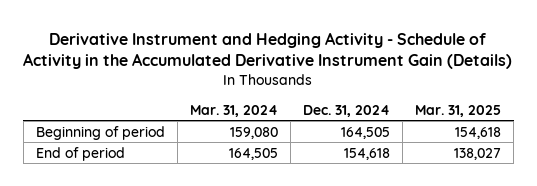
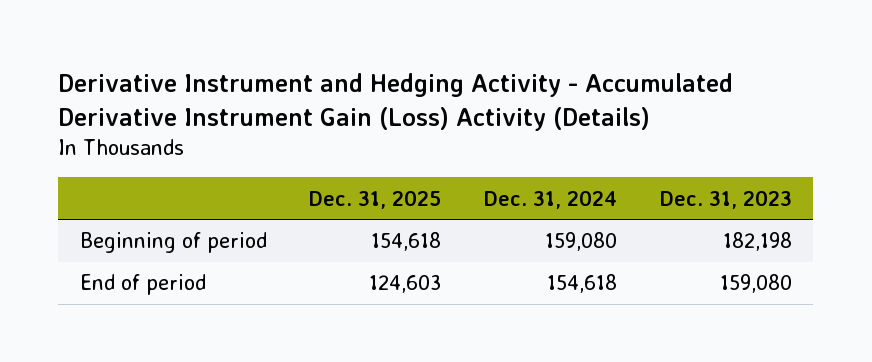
- Derivative Instrument and Hedging Activity - Schedule of Activity in the Accumulated Derivative Instrument Gain (Details)
+ Derivative Instrument and Hedging Activity - Accumulated Derivative Instrument Gain (Loss) Activity (Details)
- | Mar. 31, 2024 | Dec. 31, 2024 | Mar. 31, 2025
+ | Dec. 31, 2025 | Dec. 31, 2024 | Dec. 31, 2023
- Beginning of period | 159,080 | 164,505 | 154,618
+ Beginning of period | 154,618 | 159,080 | 182,198

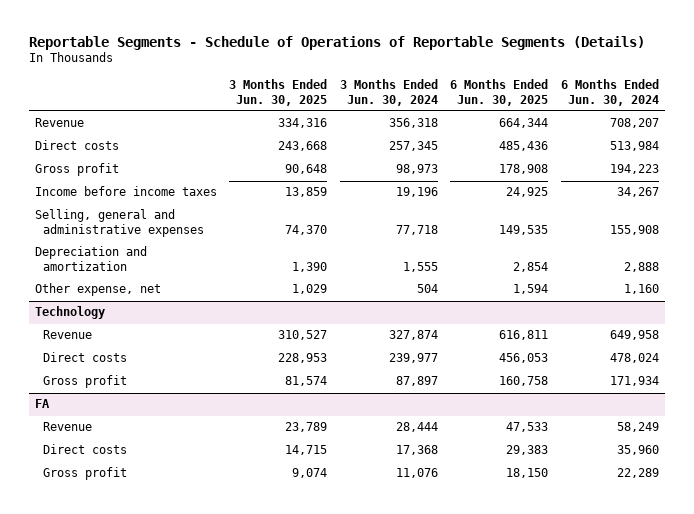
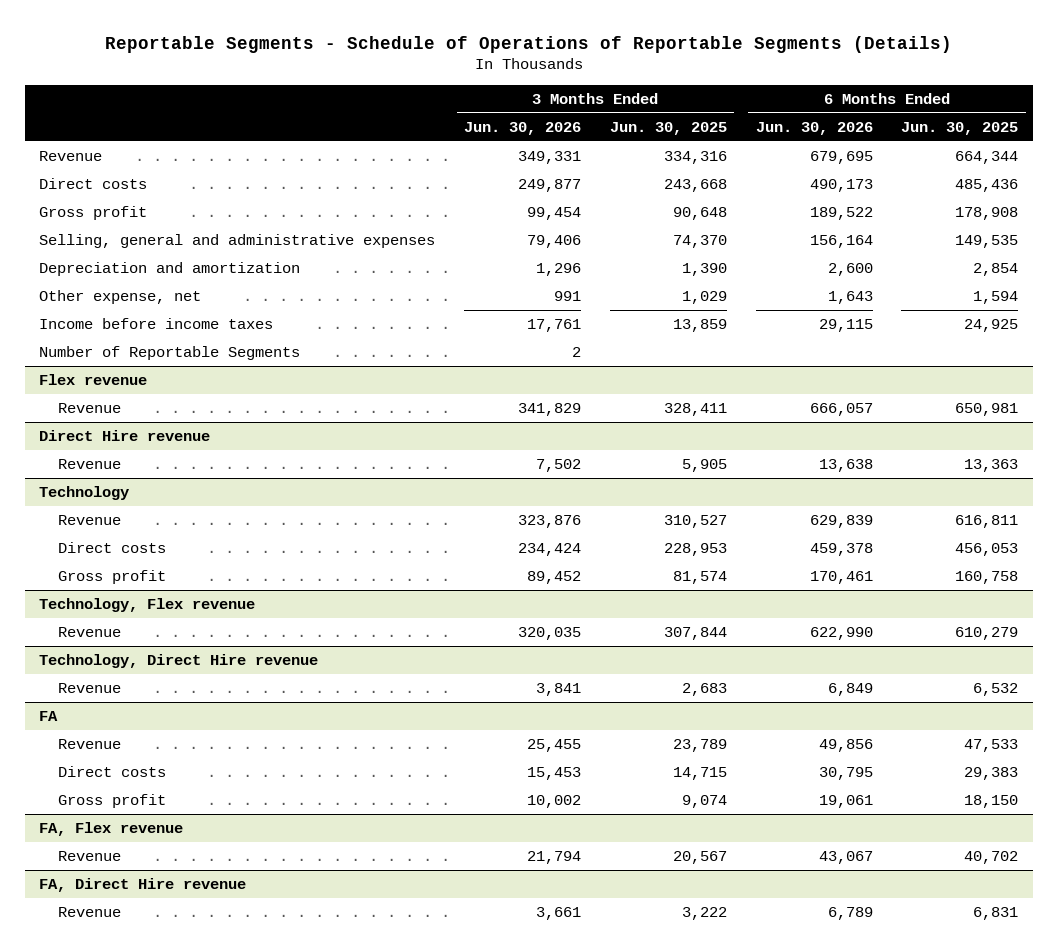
- | 3 Months Ended Jun. 30, 2025 | 3 Months Ended Jun. 30, 2024 | 6 Months Ended Jun. 30, 2025 | 6 Months Ended Jun. 30, 2024
+ | 3 Months Ended Jun. 30, 2026 | 3 Months Ended Jun. 30, 2025 | 6 Months Ended Jun. 30, 2026 | 6 Months Ended Jun. 30, 2025
moved down: Income before income taxes | 17,761 | 13,859 | 29,115 | 24,925
+ Number of Reportable Segments | 2 | | |
+ Flex revenue
+ Revenue | 341,829 | 328,411 | 666,057 | 650,981
+ Direct Hire revenue
+ Revenue | 7,502 | 5,905 | 13,638 | 13,363
+ Technology, Flex revenue
+ Revenue | 320,035 | 307,844 | 622,990 | 610,279
+ Technology, Direct Hire revenue
+ Revenue | 3,841 | 2,683 | 6,849 | 6,532
+ FA, Flex revenue
+ Revenue | 21,794 | 20,567 | 43,067 | 40,702
+ FA, Direct Hire revenue
+ Revenue | 3,661 | 3,222 | 6,789 | 6,831

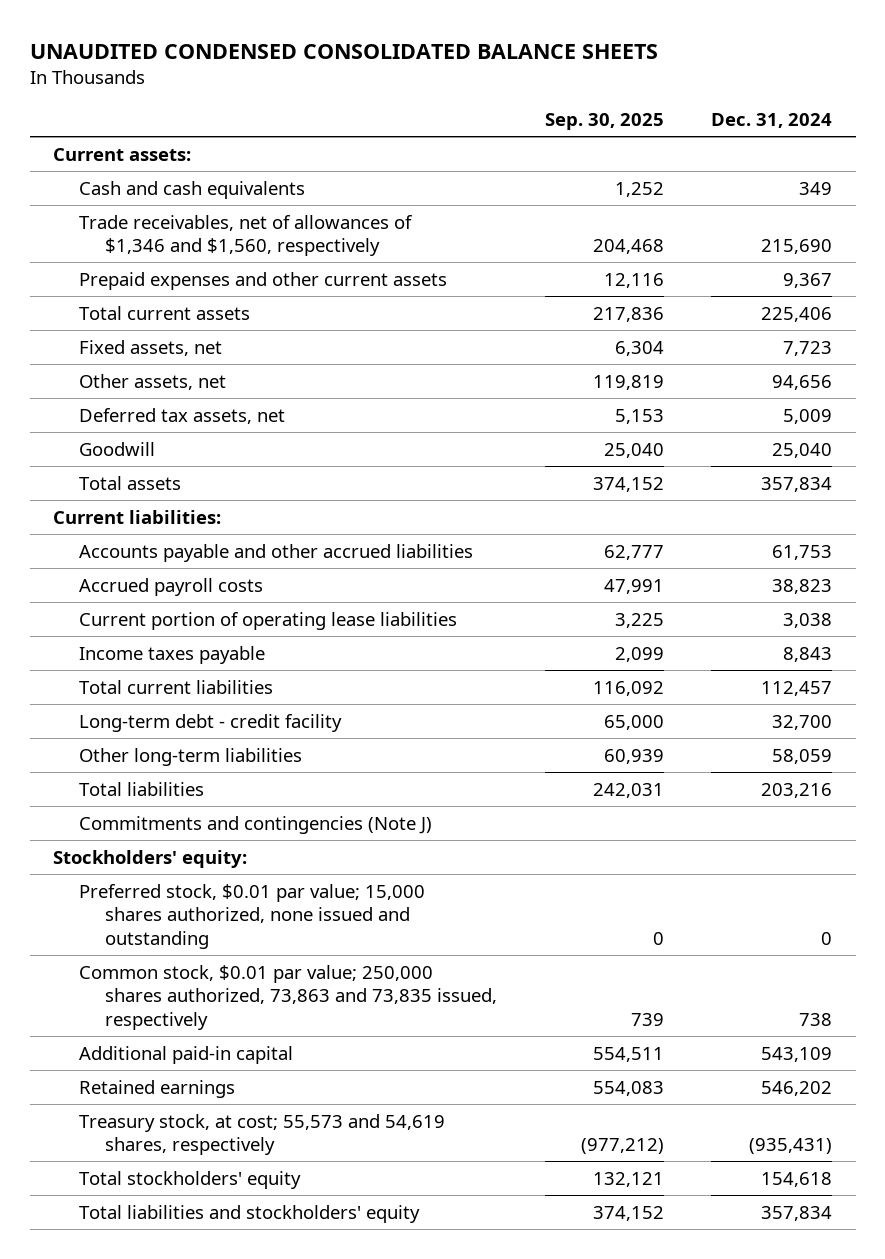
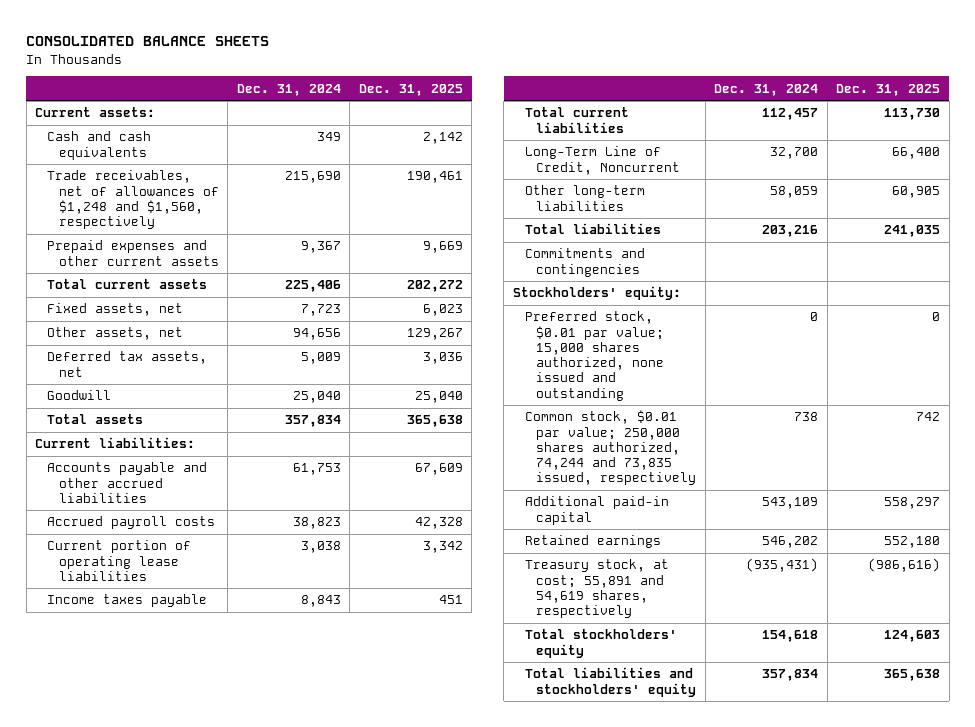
- UNAUDITED CONDENSED CONSOLIDATED BALANCE SHEETS
+ CONSOLIDATED BALANCE SHEETS
- | Sep. 30, 2025 | Dec. 31, 2024
+ | Dec. 31, 2024 | Dec. 31, 2025
- Trade receivables, net of allowances of $1,346 and $1,560, respectively | 204,468 | 215,690
+ Trade receivables, net of allowances of $1,248 and $1,560, respectively | 215,690 | 190,461
- Long-term debt - credit facility | 65,000 | 32,700
+ Long-Term Line of Credit, Noncurrent | 32,700 | 66,400
- Commitments and contingencies (Note J)
+ Commitments and contingencies
- Common stock, $0.01 par value; 250,000 shares authorized, 73,863 and 73,835 issued, respectively | 739 | 738
+ Common stock, $0.01 par value; 250,000 shares authorized, 74,244 and 73,835 issued, respectively | 738 | 742
- Treasury stock, at cost; 55,573 and 54,619 shares, respectively | (977,212) | (935,431)
+ Treasury stock, at cost; 55,891 and 54,619 shares, respectively | (935,431) | (986,616)

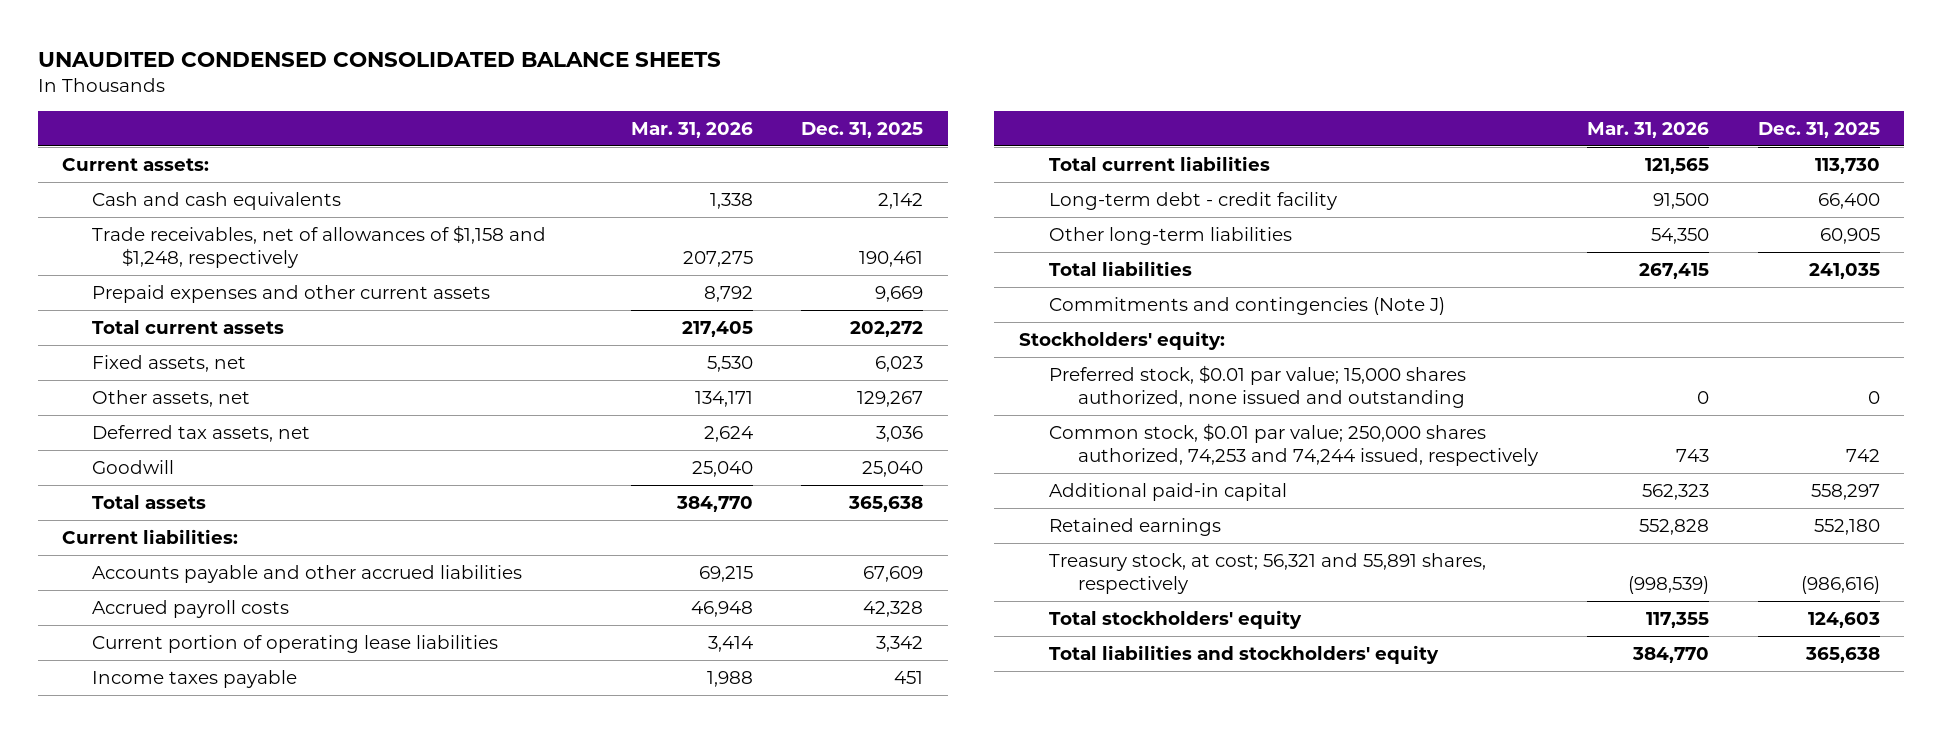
- CONSOLIDATED BALANCE SHEETS
+ UNAUDITED CONDENSED CONSOLIDATED BALANCE SHEETS
- | Dec. 31, 2024 | Dec. 31, 2025
+ | Mar. 31, 2026 | Dec. 31, 2025
- Trade receivables, net of allowances of $1,248 and $1,560, respectively | 215,690 | 190,461
+ Trade receivables, net of allowances of $1,158 and $1,248, respectively | 207,275 | 190,461
- Long-Term Line of Credit, Noncurrent | 32,700 | 66,400
+ Long-term debt - credit facility | 91,500 | 66,400
- Commitments and contingencies
+ Commitments and contingencies (Note J)
- Common stock, $0.01 par value; 250,000 shares authorized, 74,244 and 73,835 issued, respectively | 738 | 742
+ Common stock, $0.01 par value; 250,000 shares authorized, 74,253 and 74,244 issued, respectively | 743 | 742
- Treasury stock, at cost; 55,891 and 54,619 shares, respectively | (935,431) | (986,616)
+ Treasury stock, at cost; 56,321 and 55,891 shares, respectively | (998,539) | (986,616)

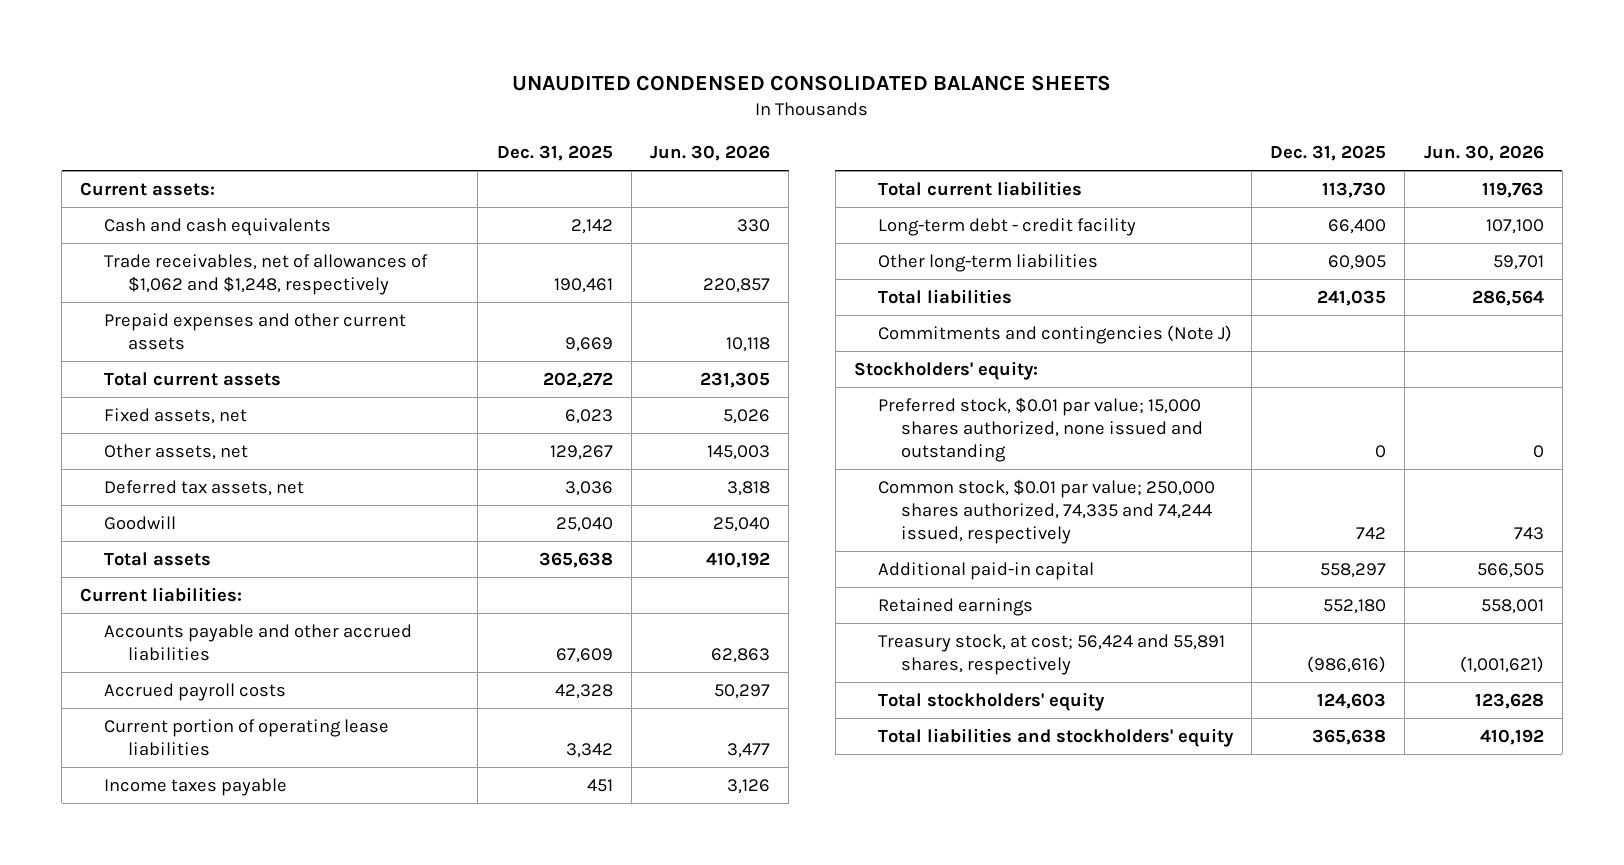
- | Mar. 31, 2026 | Dec. 31, 2025
+ | Dec. 31, 2025 | Jun. 30, 2026
- Trade receivables, net of allowances of $1,158 and $1,248, respectively | 207,275 | 190,461
+ Trade receivables, net of allowances of $1,062 and $1,248, respectively | 190,461 | 220,857
- Common stock, $0.01 par value; 250,000 shares authorized, 74,253 and 74,244 issued, respectively | 743 | 742
+ Common stock, $0.01 par value; 250,000 shares authorized, 74,335 and 74,244 issued, respectively | 742 | 743
- Treasury stock, at cost; 56,321 and 55,891 shares, respectively | (998,539) | (986,616)
+ Treasury stock, at cost; 56,424 and 55,891 shares, respectively | (986,616) | (1,001,621)

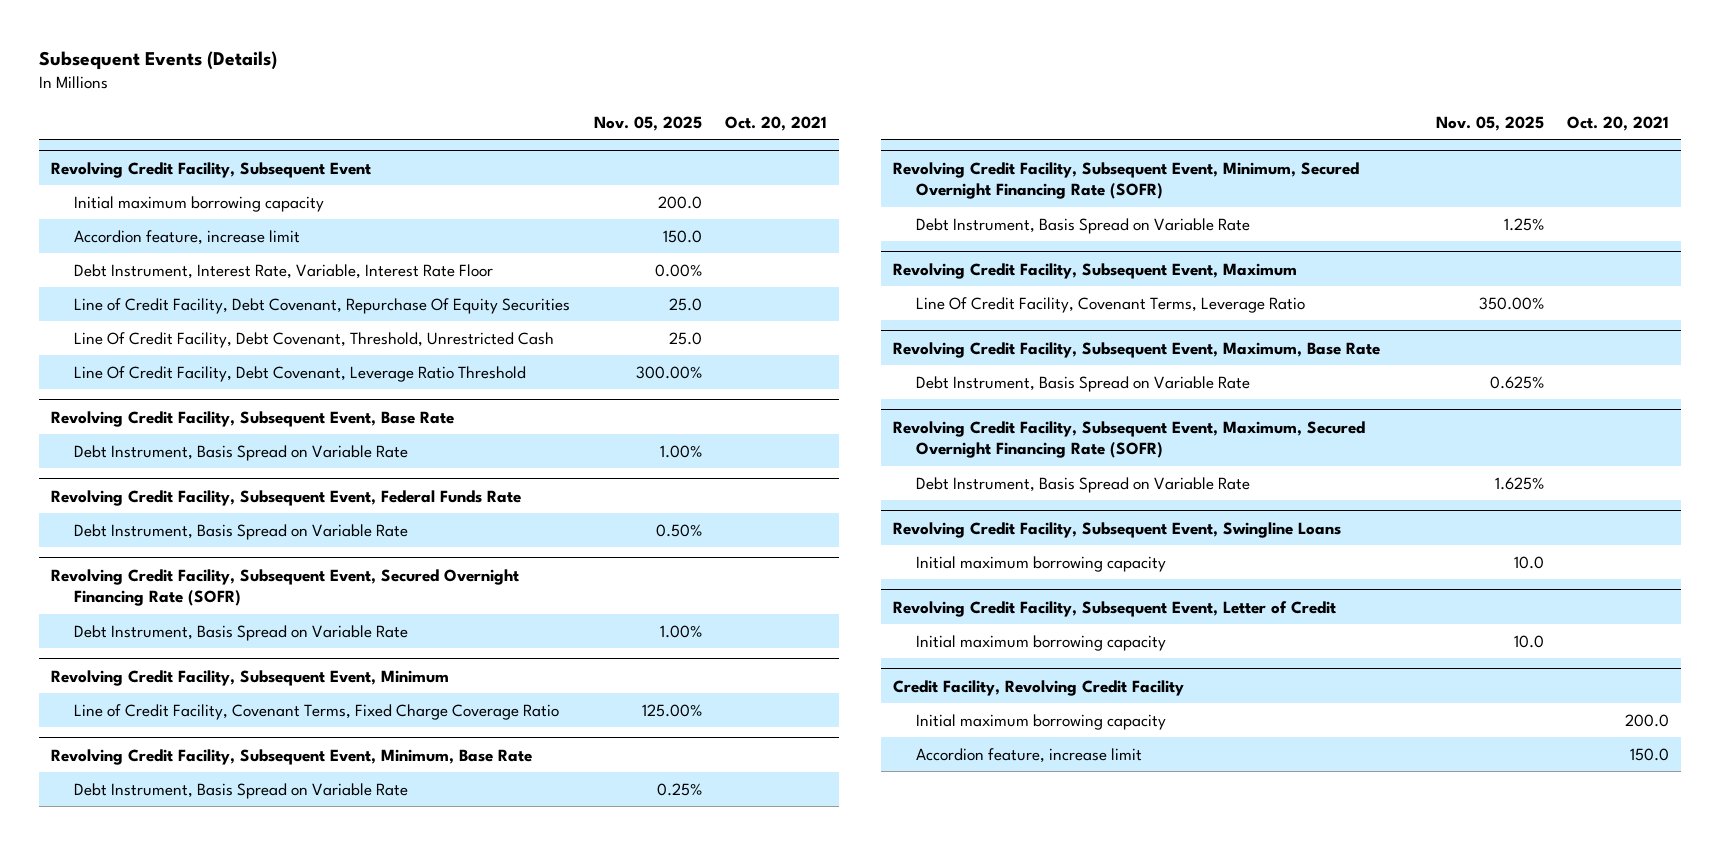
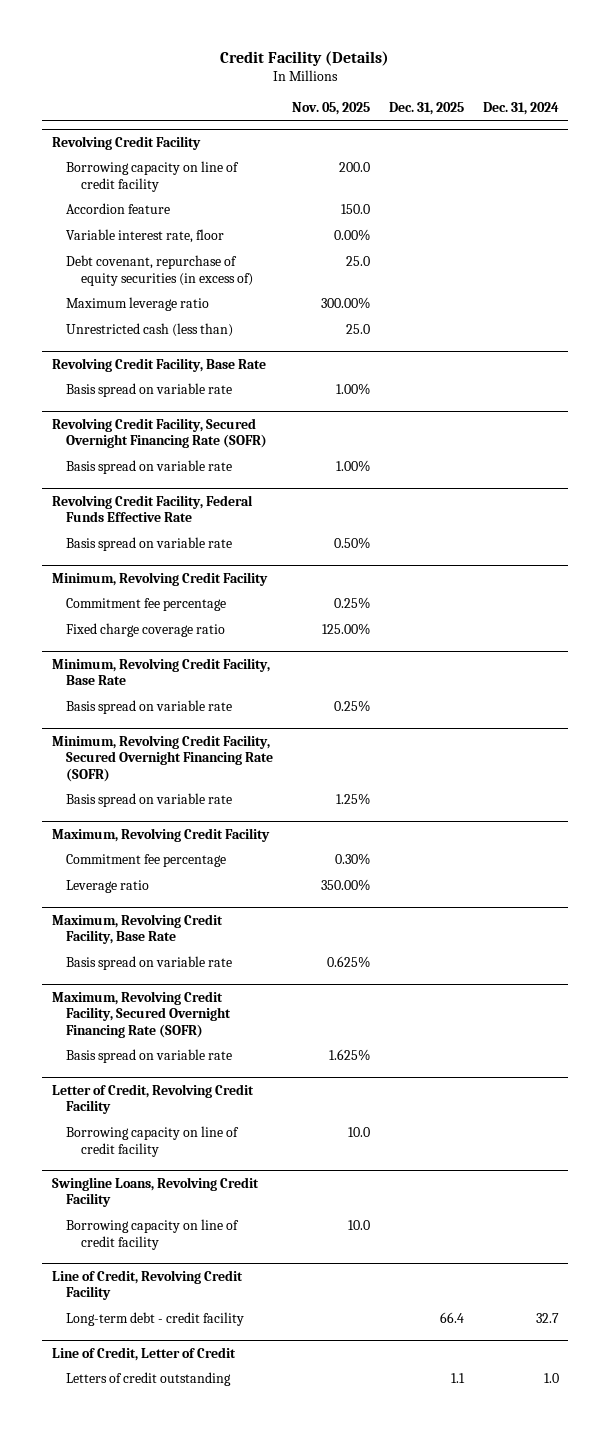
- Subsequent Events (Details)
+ Credit Facility (Details)
- | Nov. 05, 2025 | Oct. 20, 2021
+ | Nov. 05, 2025 | Dec. 31, 2025 | Dec. 31, 2024
- Revolving Credit Facility, Subsequent Event
- Initial maximum borrowing capacity | 200.0 |
- Accordion feature, increase limit | 150.0 |
- Debt Instrument, Interest Rate, Variable, Interest Rate Floor | 0.00% |
- Line of Credit Facility, Debt Covenant, Repurchase Of Equity Securities | 25.0 |
- Line Of Credit Facility, Debt Covenant, Threshold, Unrestricted Cash | 25.0 |
- Line Of Credit Facility, Debt Covenant, Leverage Ratio Threshold | 300.00% |
- Revolving Credit Facility, Subsequent Event, Base Rate
- Debt Instrument, Basis Spread on Variable Rate | 1.00% |
- Revolving Credit Facility, Subsequent Event, Federal Funds Rate
- Debt Instrument, Basis Spread on Variable Rate | 0.50% |
- Revolving Credit Facility, Subsequent Event, Secured Overnight Financing Rate (SOFR)
- Debt Instrument, Basis Spread on Variable Rate | 1.00% |
- Revolving Credit Facility, Subsequent Event, Minimum
- Line of Credit Facility, Covenant Terms, Fixed Charge Coverage Ratio | 125.00% |
- Revolving Credit Facility, Subsequent Event, Minimum, Base Rate
- Debt Instrument, Basis Spread on Variable Rate | 0.25% |
- Revolving Credit Facility, Subsequent Event, Minimum, Secured Overnight Financing Rate (SOFR)
- Debt Instrument, Basis Spread on Variable Rate | 1.25% |
- Revolving Credit Facility, Subsequent Event, Maximum
- Line Of Credit Facility, Covenant Terms, Leverage Ratio | 350.00% |
- Revolving Credit Facility, Subsequent Event, Maximum, Base Rate
- Debt Instrument, Basis Spread on Variable Rate | 0.625% |
- Revolving Credit Facility, Subsequent Event, Maximum, Secured Overnight Financing Rate (SOFR)
- Debt Instrument, Basis Spread on Variable Rate | 1.625% |
- Revolving Credit Facility, Subsequent Event, Swingline Loans
- Initial maximum borrowing capacity | 10.0 |
- Revolving Credit Facility, Subsequent Event, Letter of Credit
- Initial maximum borrowing capacity | 10.0 |
- Credit Facility, Revolving Credit Facility
- Initial maximum borrowing capacity | | 200.0
- Accordion feature, increase limit | | 150.0
+ Revolving Credit Facility
+ Borrowing capacity on line of credit facility | 200.0 | |
+ Accordion feature | 150.0 | |
+ Variable interest rate, floor | 0.00% | |
+ Debt covenant, repurchase of equity securities (in excess of) | 25.0 | |
+ Maximum leverage ratio | 300.00% | |
+ Unrestricted cash (less than) | 25.0 | |
+ Revolving Credit Facility, Base Rate
+ Basis spread on variable rate | 1.00% | |
+ Revolving Credit Facility, Secured Overnight Financing Rate (SOFR)
+ Basis spread on variable rate | 1.00% | |
+ Revolving Credit Facility, Federal Funds Effective Rate
+ Basis spread on variable rate | 0.50% | |
+ Minimum, Revolving Credit Facility
+ Commitment fee percentage | 0.25% | |
+ Fixed charge coverage ratio | 125.00% | |
+ Minimum, Revolving Credit Facility, Base Rate
+ Basis spread on variable rate | 0.25% | |
+ Minimum, Revolving Credit Facility, Secured Overnight Financing Rate (SOFR)
+ Basis spread on variable rate | 1.25% | |
+ Maximum, Revolving Credit Facility
+ Commitment fee percentage | 0.30% | |
+ Leverage ratio | 350.00% | |
+ Maximum, Revolving Credit Facility, Base Rate
+ Basis spread on variable rate | 0.625% | |
+ Maximum, Revolving Credit Facility, Secured Overnight Financing Rate (SOFR)
+ Basis spread on variable rate | 1.625% | |
+ Letter of Credit, Revolving Credit Facility
+ Borrowing capacity on line of credit facility | 10.0 | |
+ Swingline Loans, Revolving Credit Facility
+ Borrowing capacity on line of credit facility | 10.0 | |
+ Line of Credit, Revolving Credit Facility
+ Long-term debt - credit facility | | 66.4 | 32.7
+ Line of Credit, Letter of Credit
+ Letters of credit outstanding | | 1.1 | 1.0

